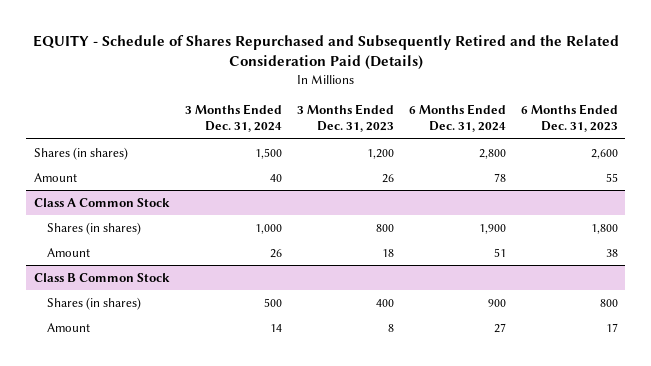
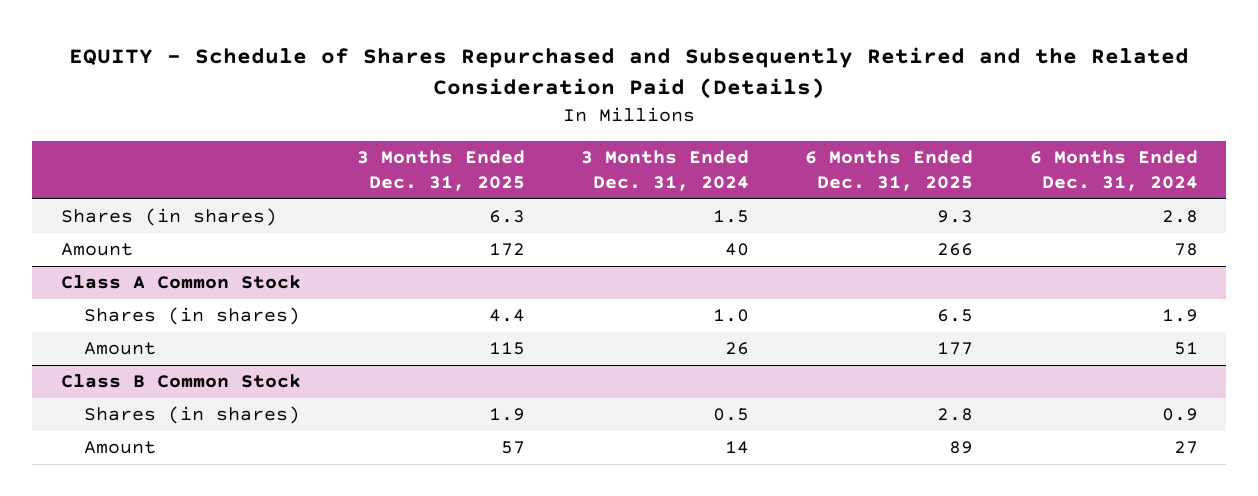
- | 3 Months Ended Dec. 31, 2024 | 3 Months Ended Dec. 31, 2023 | 6 Months Ended Dec. 31, 2024 | 6 Months Ended Dec. 31, 2023
+ | 3 Months Ended Dec. 31, 2025 | 3 Months Ended Dec. 31, 2024 | 6 Months Ended Dec. 31, 2025 | 6 Months Ended Dec. 31, 2024
- Shares (in shares) | 1,500 | 1,200 | 2,800 | 2,600
+ Shares (in shares) | 6.3 | 1.5 | 9.3 | 2.8
@ Class A Common Stock
- Shares (in shares) | 1,000 | 800 | 1,900 | 1,800
+ Shares (in shares) | 4.4 | 1.0 | 6.5 | 1.9
@ Class B Common Stock
- Shares (in shares) | 500 | 400 | 900 | 800
+ Shares (in shares) | 1.9 | 0.5 | 2.8 | 0.9

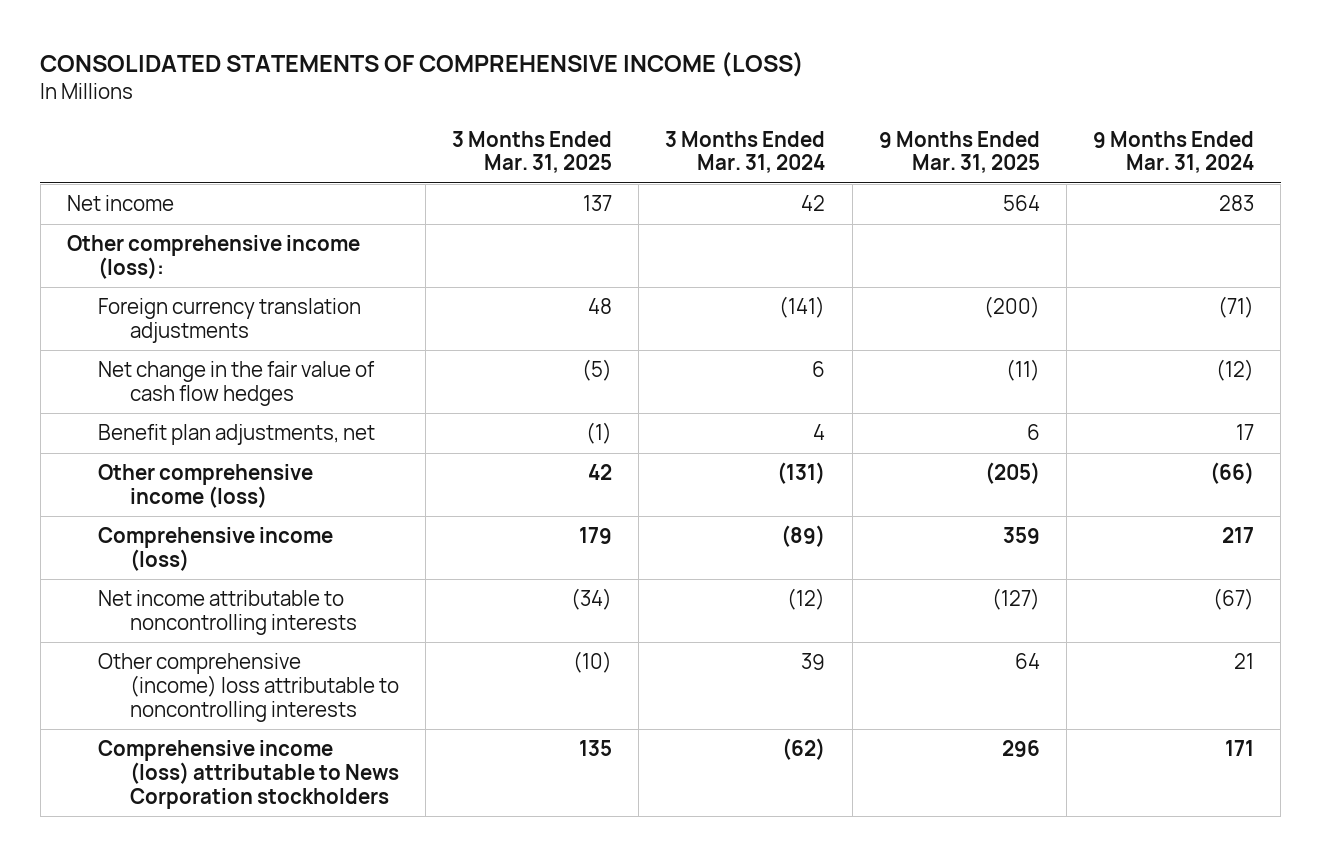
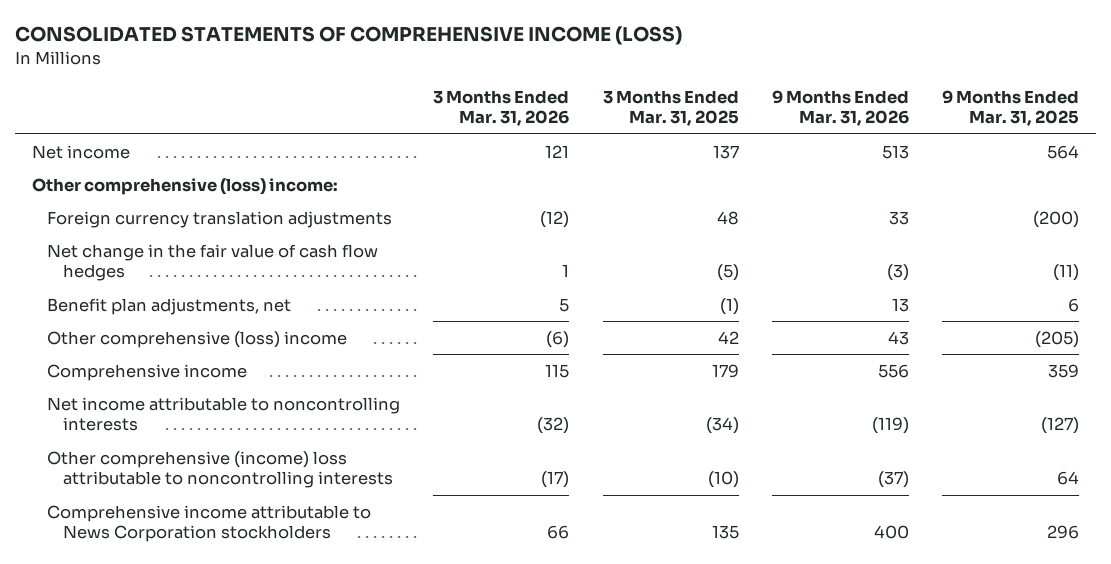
- | 3 Months Ended Mar. 31, 2025 | 3 Months Ended Mar. 31, 2024 | 9 Months Ended Mar. 31, 2025 | 9 Months Ended Mar. 31, 2024
+ | 3 Months Ended Mar. 31, 2026 | 3 Months Ended Mar. 31, 2025 | 9 Months Ended Mar. 31, 2026 | 9 Months Ended Mar. 31, 2025
- Other comprehensive income (loss):
+ Other comprehensive (loss) income:
- Other comprehensive income (loss) | 42 | (131) | (205) | (66)
- Comprehensive income (loss) | 179 | (89) | 359 | 217
+ Other comprehensive (loss) income | (6) | 42 | 43 | (205)
+ Comprehensive income | 115 | 179 | 556 | 359
- Comprehensive income (loss) attributable to News Corporation stockholders | 135 | (62) | 296 | 171
+ Comprehensive income attributable to News Corporation stockholders | 66 | 135 | 400 | 296

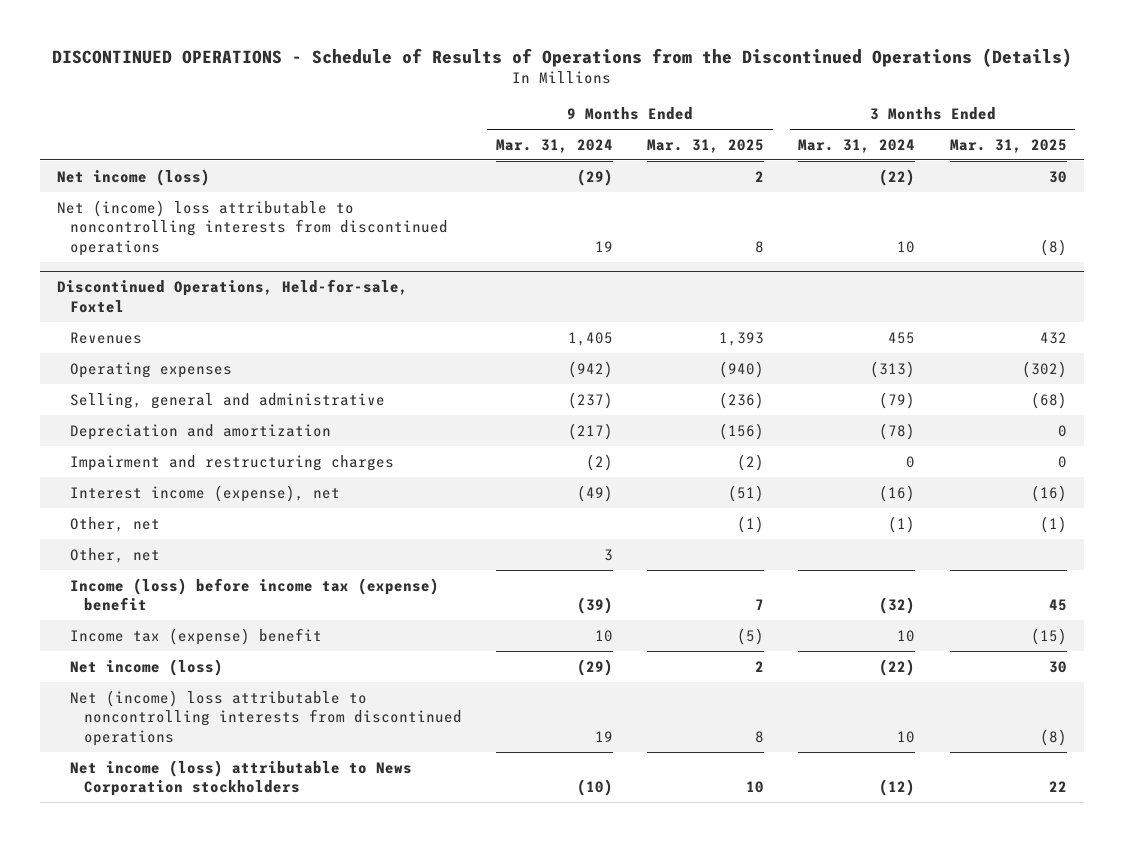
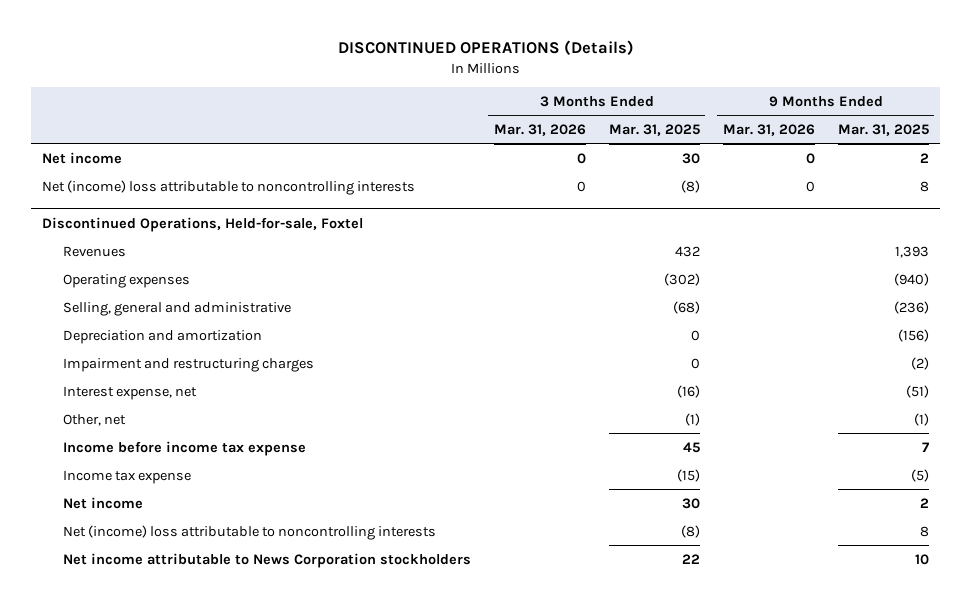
- DISCONTINUED OPERATIONS - Schedule of Results of Operations from the Discontinued Operations (Details)
+ DISCONTINUED OPERATIONS (Details)
- | 9 Months Ended Mar. 31, 2024 | 9 Months Ended Mar. 31, 2025 | 3 Months Ended Mar. 31, 2024 | 3 Months Ended Mar. 31, 2025
+ | 3 Months Ended Mar. 31, 2026 | 3 Months Ended Mar. 31, 2025 | 9 Months Ended Mar. 31, 2026 | 9 Months Ended Mar. 31, 2025
- Net income (loss) | (29) | 2 | (22) | 30
- Net (income) loss attributable to noncontrolling interests from discontinued operations | 19 | 8 | 10 | (8)
+ Net income | 0 | 30 | 0 | 2
+ Net (income) loss attributable to noncontrolling interests | 0 | (8) | 0 | 8
@ Discontinued Operations, Held-for-sale, Foxtel
- Interest income (expense), net | (49) | (51) | (16) | (16)
+ Interest expense, net | | (16) | | (51)
- Other, net | 3 | | |
- Income (loss) before income tax (expense) benefit | (39) | 7 | (32) | 45
- Income tax (expense) benefit | 10 | (5) | 10 | (15)
- Net income (loss) | (29) | 2 | (22) | 30
- Net (income) loss attributable to noncontrolling interests from discontinued operations | 19 | 8 | 10 | (8)
- Net income (loss) attributable to News Corporation stockholders | (10) | 10 | (12) | 22
+ Income before income tax expense | | 45 | | 7
+ Income tax expense | | (15) | | (5)
+ Net income | | 30 | | 2
+ Net (income) loss attributable to noncontrolling interests | | (8) | | 8
+ Net income attributable to News Corporation stockholders | | 22 | | 10

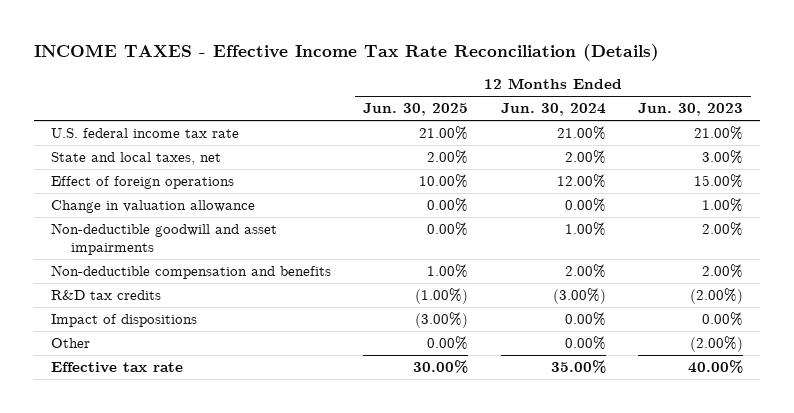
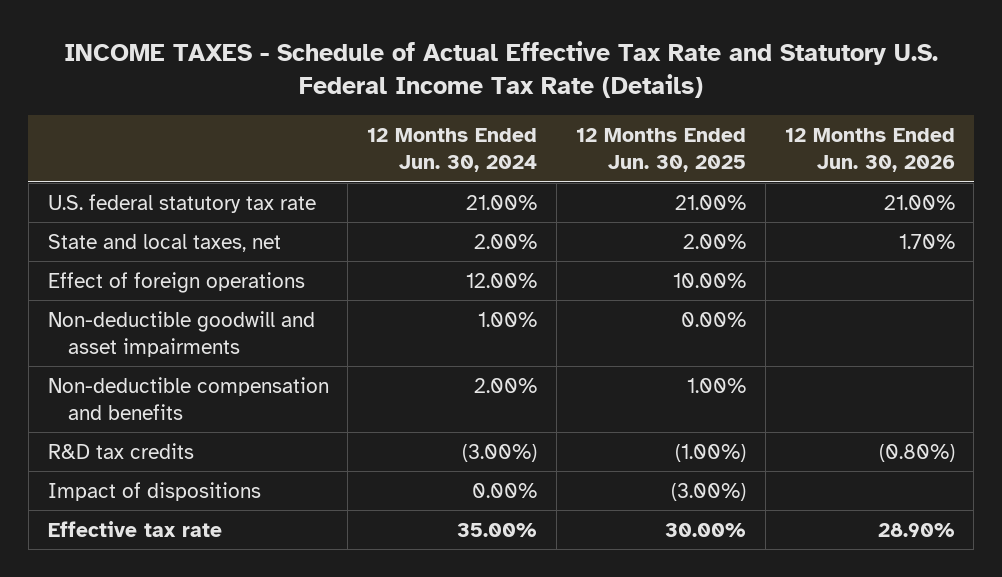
- INCOME TAXES - Effective Income Tax Rate Reconciliation (Details)
+ INCOME TAXES - Schedule of Actual Effective Tax Rate and Statutory U.S. Federal Income Tax Rate (Details)
- | 12 Months Ended Jun. 30, 2025 | 12 Months Ended Jun. 30, 2024 | 12 Months Ended Jun. 30, 2023
+ | 12 Months Ended Jun. 30, 2024 | 12 Months Ended Jun. 30, 2025 | 12 Months Ended Jun. 30, 2026
- U.S. federal income tax rate | 21.00% | 21.00% | 21.00%
+ U.S. federal statutory tax rate | 21.00% | 21.00% | 21.00%
- Change in valuation allowance | 0.00% | 0.00% | 1.00%
- Other | 0.00% | 0.00% | (2.00%)

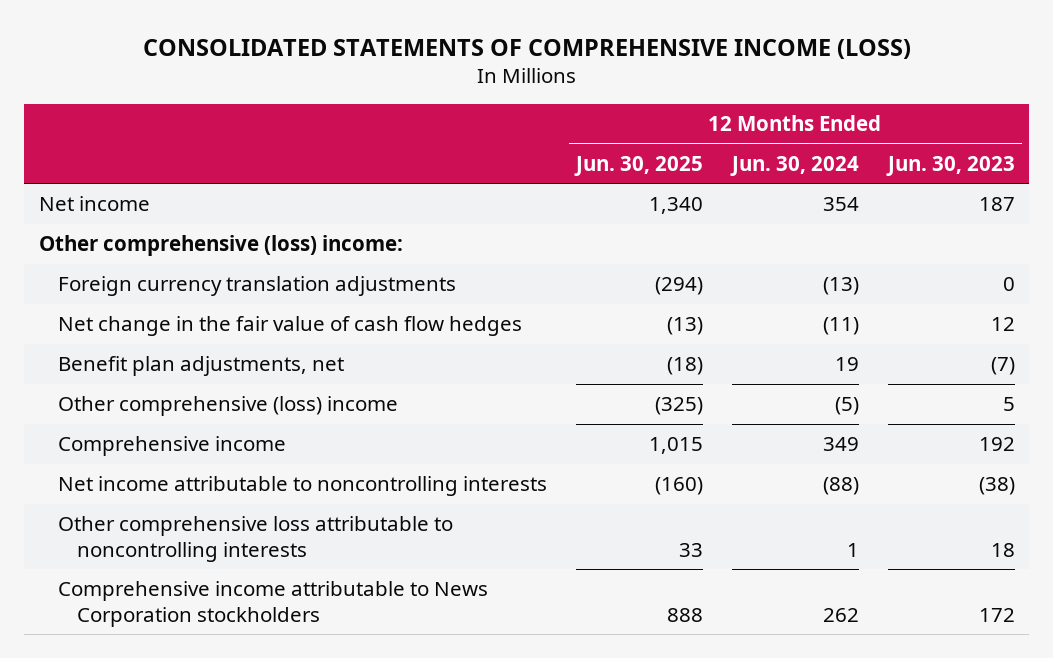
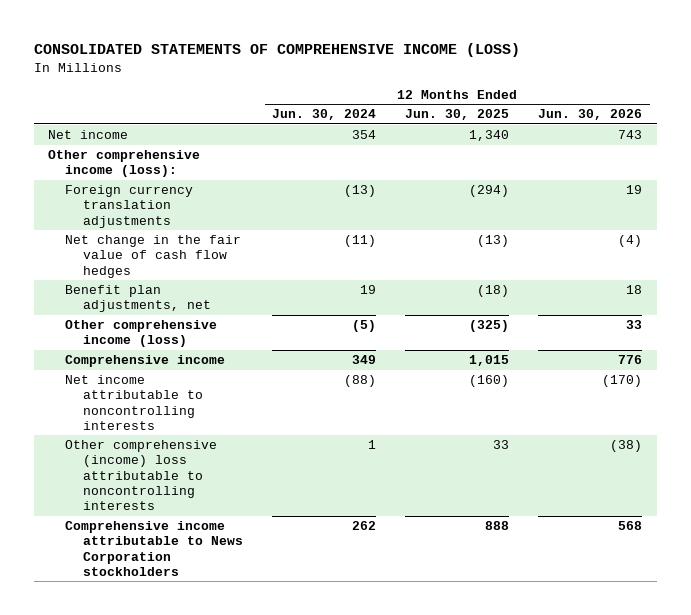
- | 12 Months Ended Jun. 30, 2025 | 12 Months Ended Jun. 30, 2024 | 12 Months Ended Jun. 30, 2023
+ | 12 Months Ended Jun. 30, 2024 | 12 Months Ended Jun. 30, 2025 | 12 Months Ended Jun. 30, 2026
- Other comprehensive (loss) income:
+ Other comprehensive income (loss):
- Other comprehensive (loss) income | (325) | (5) | 5
+ Other comprehensive income (loss) | (5) | (325) | 33
- Other comprehensive loss attributable to noncontrolling interests | 33 | 1 | 18
+ Other comprehensive (income) loss attributable to noncontrolling interests | 1 | 33 | (38)

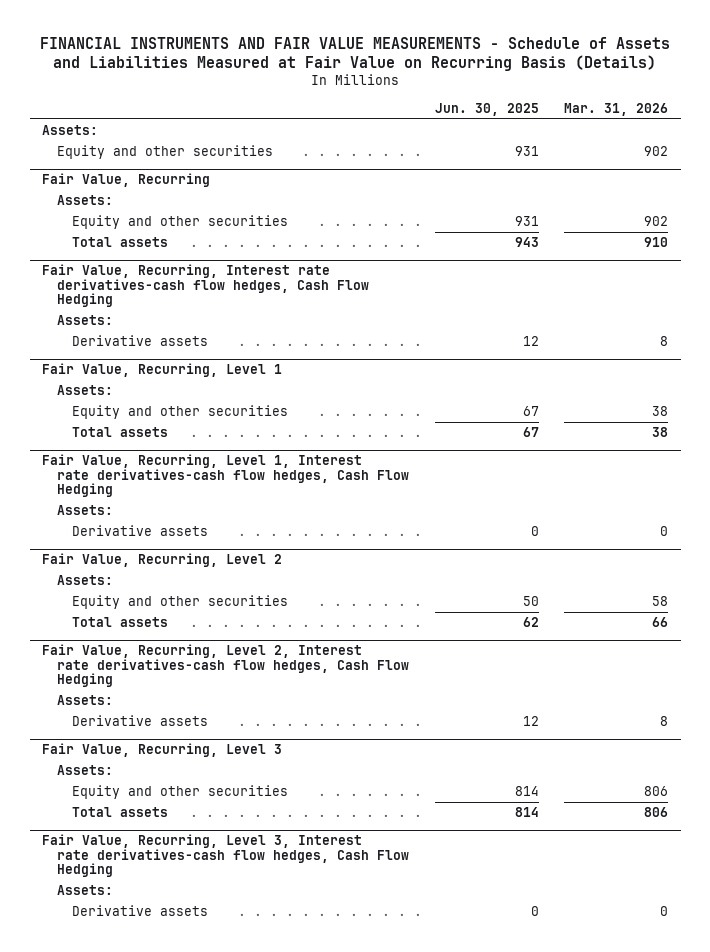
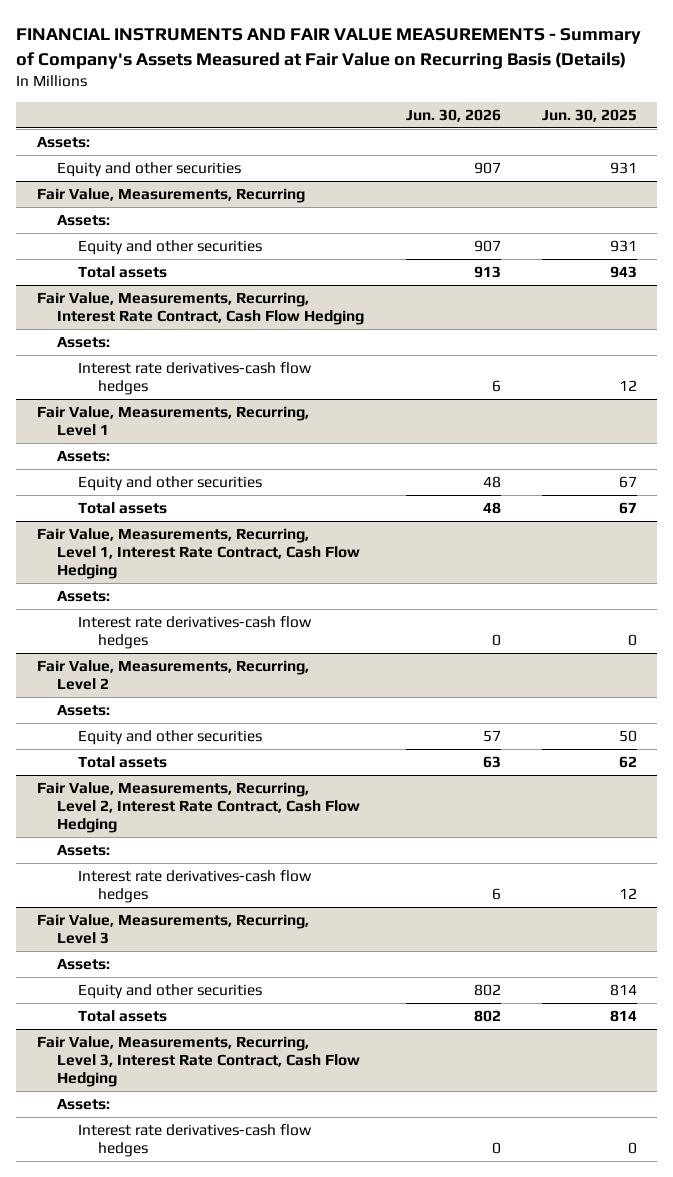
- FINANCIAL INSTRUMENTS AND FAIR VALUE MEASUREMENTS - Schedule of Assets and Liabilities Measured at Fair Value on Recurring Basis (Details)
+ FINANCIAL INSTRUMENTS AND FAIR VALUE MEASUREMENTS - Summary of Company's Assets Measured at Fair Value on Recurring Basis (Details)
- | Jun. 30, 2025 | Mar. 31, 2026
+ | Jun. 30, 2026 | Jun. 30, 2025
- Fair Value, Recurring
+ Fair Value, Measurements, Recurring
- Fair Value, Recurring, Interest rate derivatives-cash flow hedges, Cash Flow Hedging
+ Fair Value, Measurements, Recurring, Interest Rate Contract, Cash Flow Hedging
- Derivative assets | 12 | 8
- Fair Value, Recurring, Level 1
+ Interest rate derivatives-cash flow hedges | 6 | 12
+ Fair Value, Measurements, Recurring, Level 1
- Fair Value, Recurring, Level 1, Interest rate derivatives-cash flow hedges, Cash Flow Hedging
+ Fair Value, Measurements, Recurring, Level 1, Interest Rate Contract, Cash Flow Hedging
- Derivative assets | 0 | 0
- Fair Value, Recurring, Level 2
+ Interest rate derivatives-cash flow hedges | 0 | 0
+ Fair Value, Measurements, Recurring, Level 2
- Fair Value, Recurring, Level 2, Interest rate derivatives-cash flow hedges, Cash Flow Hedging
+ Fair Value, Measurements, Recurring, Level 2, Interest Rate Contract, Cash Flow Hedging
- Derivative assets | 12 | 8
- Fair Value, Recurring, Level 3
+ Interest rate derivatives-cash flow hedges | 6 | 12
+ Fair Value, Measurements, Recurring, Level 3
- Fair Value, Recurring, Level 3, Interest rate derivatives-cash flow hedges, Cash Flow Hedging
+ Fair Value, Measurements, Recurring, Level 3, Interest Rate Contract, Cash Flow Hedging
- Derivative assets | 0 | 0
+ Interest rate derivatives-cash flow hedges | 0 | 0

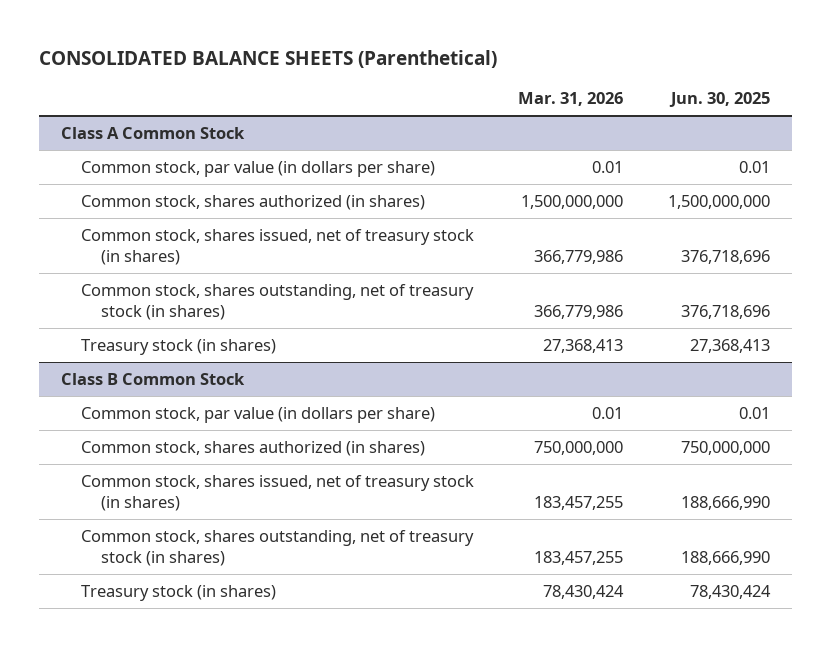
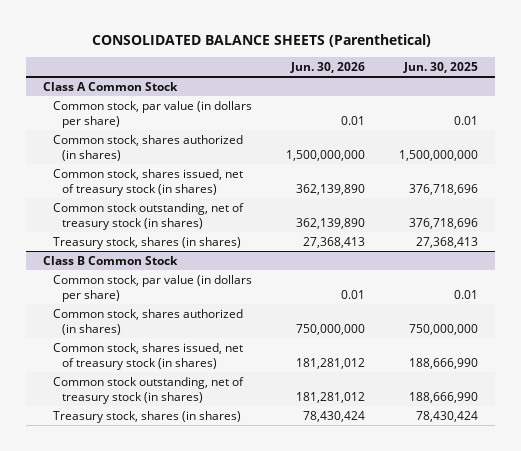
- | Mar. 31, 2026 | Jun. 30, 2025
+ | Jun. 30, 2026 | Jun. 30, 2025
@ Class A Common Stock
- Common stock, shares outstanding, net of treasury stock (in shares) | 366,779,986 | 376,718,696
- Treasury stock (in shares) | 27,368,413 | 27,368,413
+ Common stock outstanding, net of treasury stock (in shares) | 362,139,890 | 376,718,696
+ Treasury stock, shares (in shares) | 27,368,413 | 27,368,413
@ Class B Common Stock
- Common stock, shares outstanding, net of treasury stock (in shares) | 183,457,255 | 188,666,990
- Treasury stock (in shares) | 78,430,424 | 78,430,424
+ Common stock outstanding, net of treasury stock (in shares) | 181,281,012 | 188,666,990
+ Treasury stock, shares (in shares) | 78,430,424 | 78,430,424

